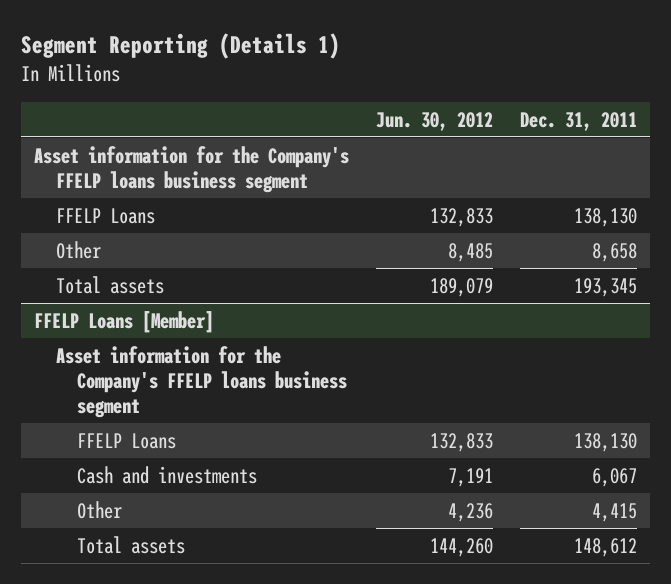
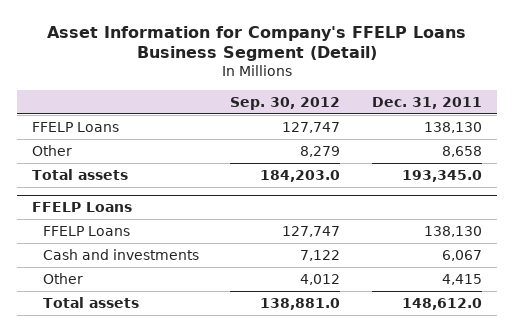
- Segment Reporting (Details 1)
+ Asset Information for Company's FFELP Loans Business Segment (Detail)
- | Jun. 30, 2012 | Dec. 31, 2011
+ | Sep. 30, 2012 | Dec. 31, 2011
- Asset information for the Company's FFELP loans business segment
- Total assets | 189,079 | 193,345
- FFELP Loans [Member]
- Asset information for the Company's FFELP loans business segment
+ Total assets | 184,203.0 | 193,345.0
+ FFELP Loans
- Total assets | 144,260 | 148,612
+ Total assets | 138,881.0 | 148,612.0

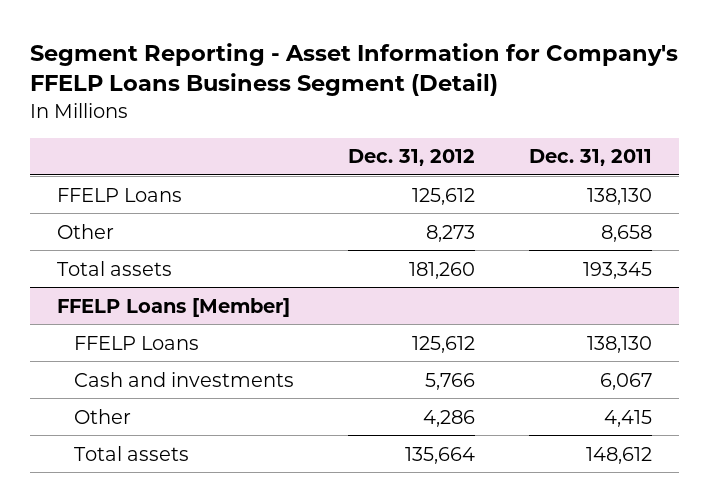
- Asset Information for Company's FFELP Loans Business Segment (Detail)
+ Segment Reporting - Asset Information for Company's FFELP Loans Business Segment (Detail)
- | Sep. 30, 2012 | Dec. 31, 2011
+ | Dec. 31, 2012 | Dec. 31, 2011
- Total assets | 184,203.0 | 193,345.0
- FFELP Loans
+ Total assets | 181,260 | 193,345
+ FFELP Loans [Member]
- Total assets | 138,881.0 | 148,612.0
+ Total assets | 135,664 | 148,612

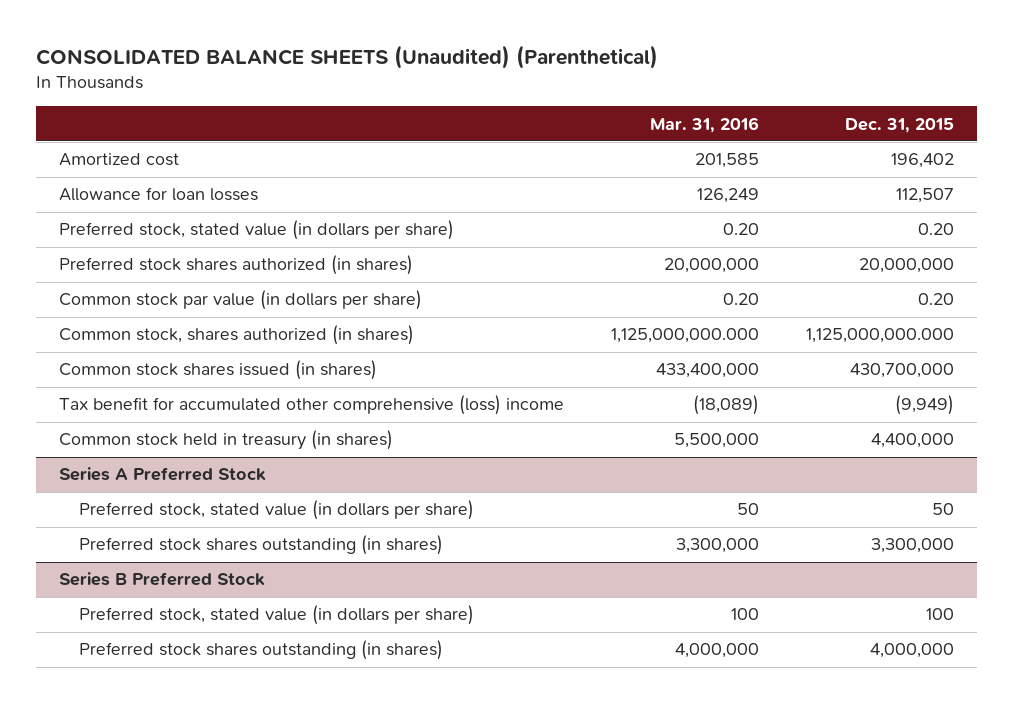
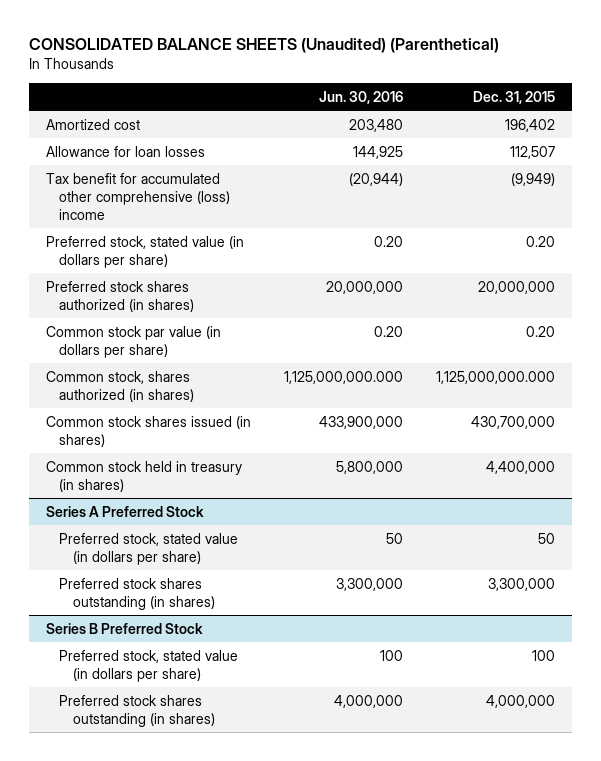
- | Mar. 31, 2016 | Dec. 31, 2015
+ | Jun. 30, 2016 | Dec. 31, 2015
moved up: Tax benefit for accumulated other comprehensive (loss) income | (20,944) | (9,949)

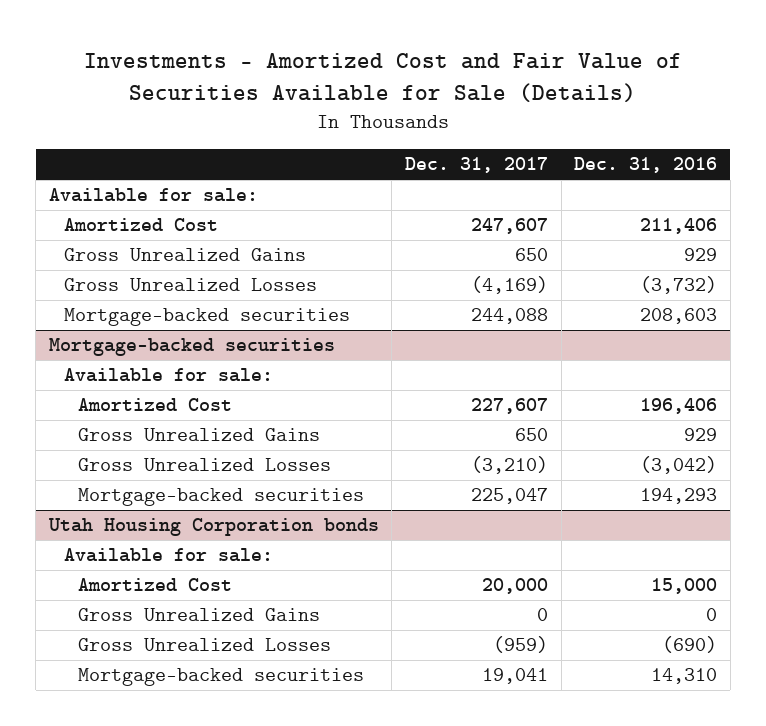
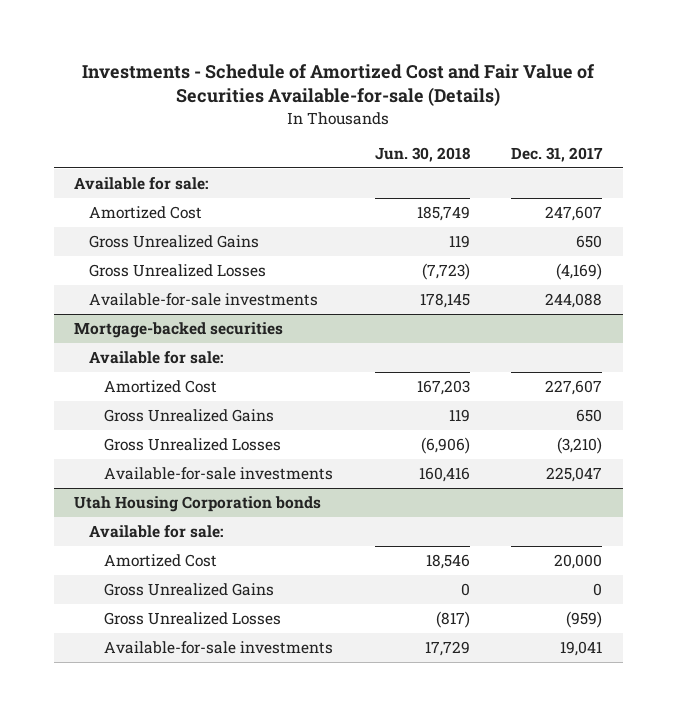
- Investments - Amortized Cost and Fair Value of Securities Available for Sale (Details)
+ Investments - Schedule of Amortized Cost and Fair Value of Securities Available-for-sale (Details)
- | Dec. 31, 2017 | Dec. 31, 2016
+ | Jun. 30, 2018 | Dec. 31, 2017
- Mortgage-backed securities | 244,088 | 208,603
+ Available-for-sale investments | 178,145 | 244,088
@ Mortgage-backed securities
- Mortgage-backed securities | 225,047 | 194,293
+ Available-for-sale investments | 160,416 | 225,047
@ Utah Housing Corporation bonds
- Mortgage-backed securities | 19,041 | 14,310
+ Available-for-sale investments | 17,729 | 19,041

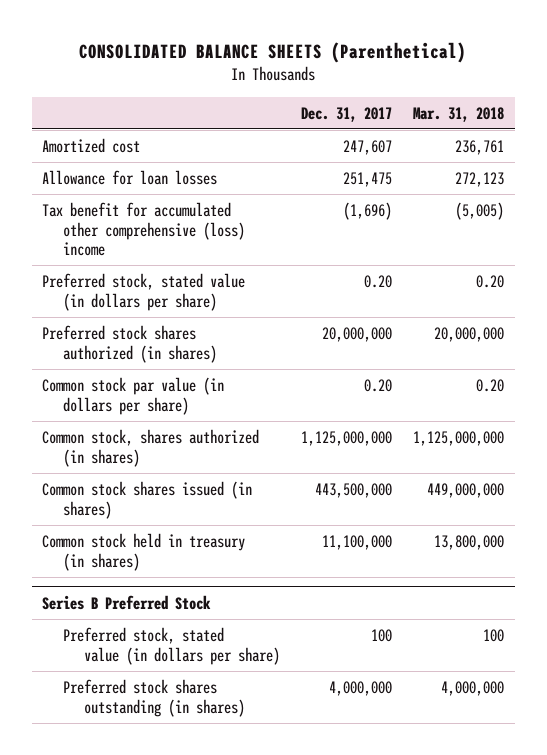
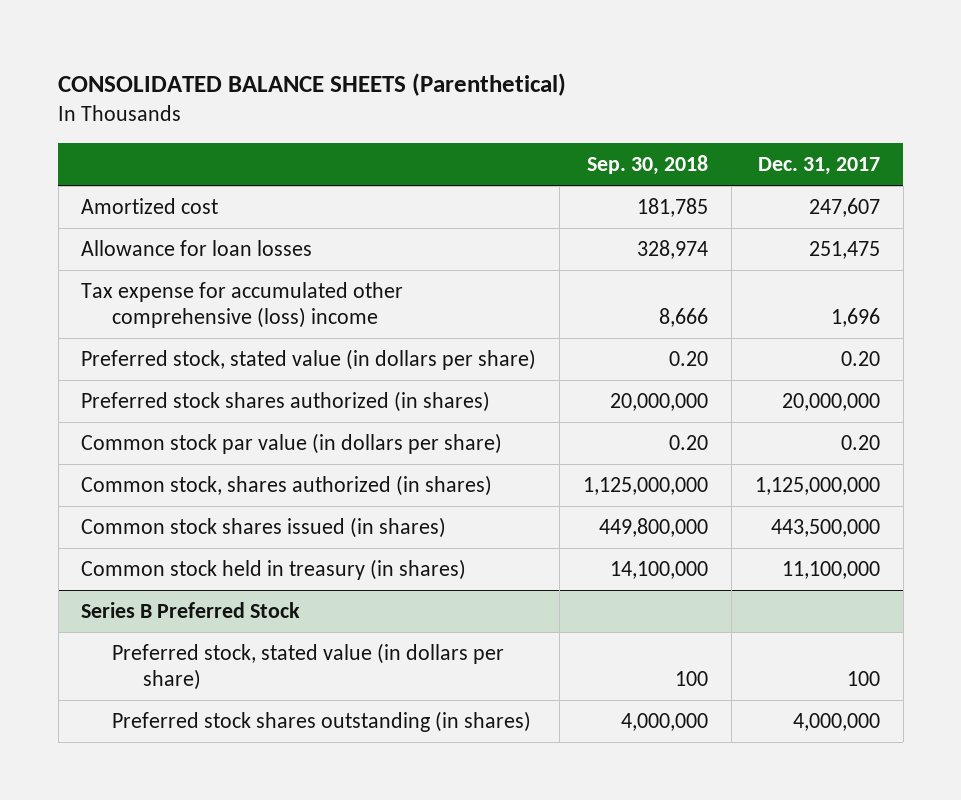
- | Dec. 31, 2017 | Mar. 31, 2018
+ | Sep. 30, 2018 | Dec. 31, 2017
- Tax benefit for accumulated other comprehensive (loss) income | (1,696) | (5,005)
+ Tax expense for accumulated other comprehensive (loss) income | 8,666 | 1,696

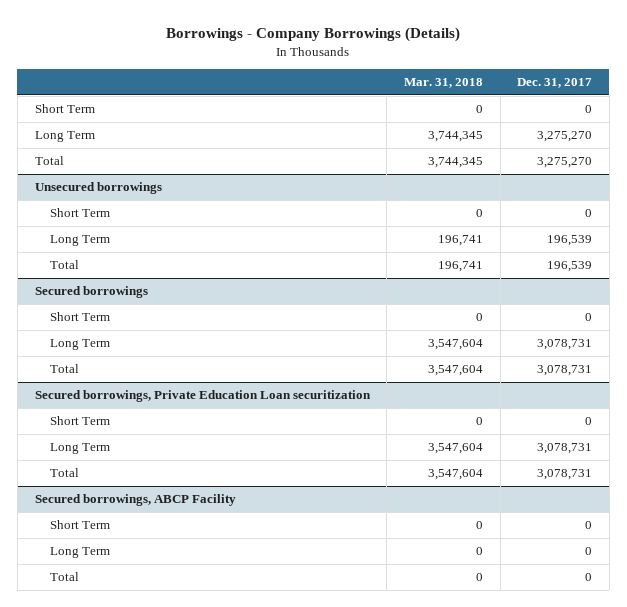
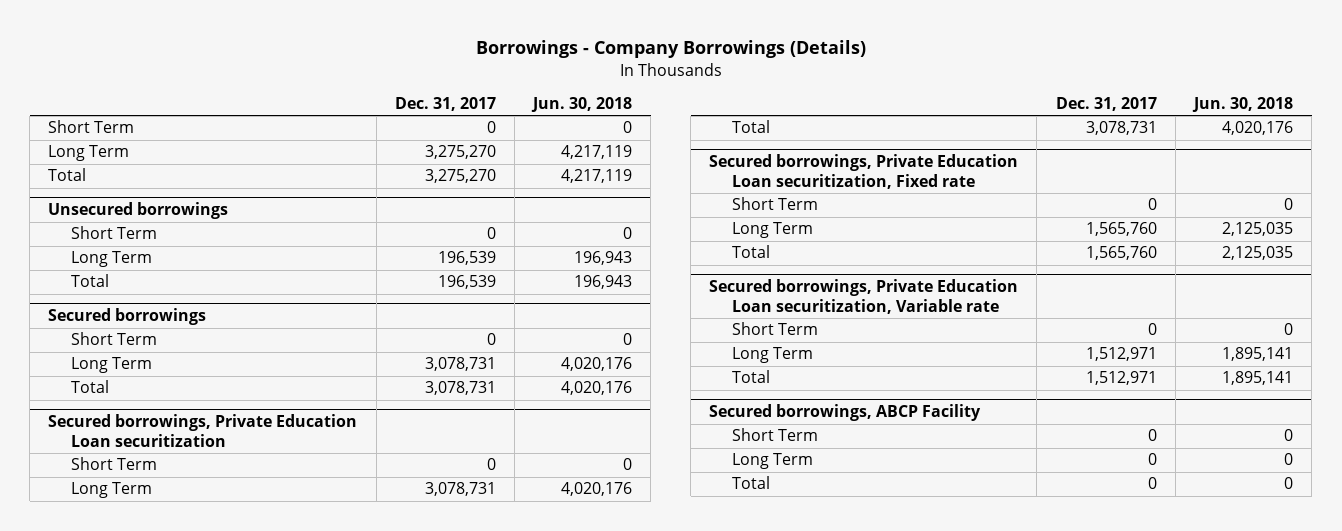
- | Mar. 31, 2018 | Dec. 31, 2017
+ | Dec. 31, 2017 | Jun. 30, 2018
+ Secured borrowings, Private Education Loan securitization, Fixed rate
+ Short Term | 0 | 0
+ Long Term | 1,565,760 | 2,125,035
+ Total | 1,565,760 | 2,125,035
+ Secured borrowings, Private Education Loan securitization, Variable rate
+ Short Term | 0 | 0
+ Long Term | 1,512,971 | 1,895,141
+ Total | 1,512,971 | 1,895,141

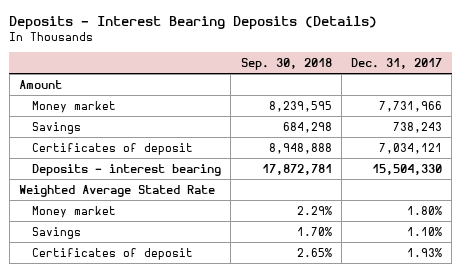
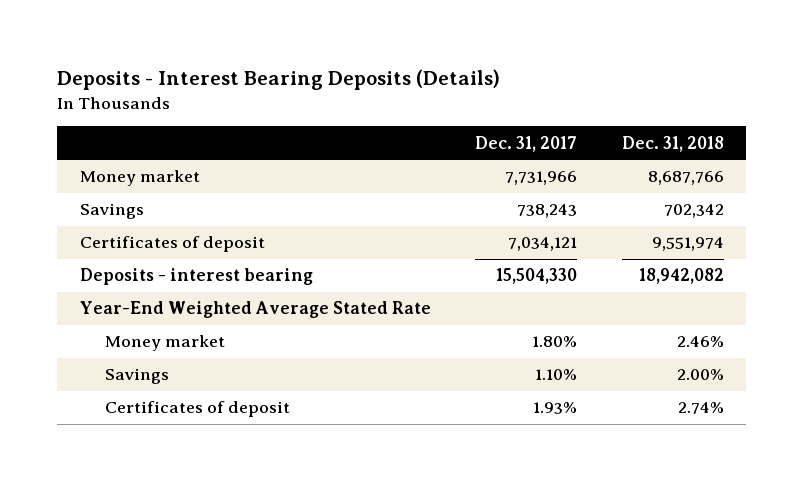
- | Sep. 30, 2018 | Dec. 31, 2017
+ | Dec. 31, 2017 | Dec. 31, 2018
- Amount
- Weighted Average Stated Rate
+ Year-End Weighted Average Stated Rate

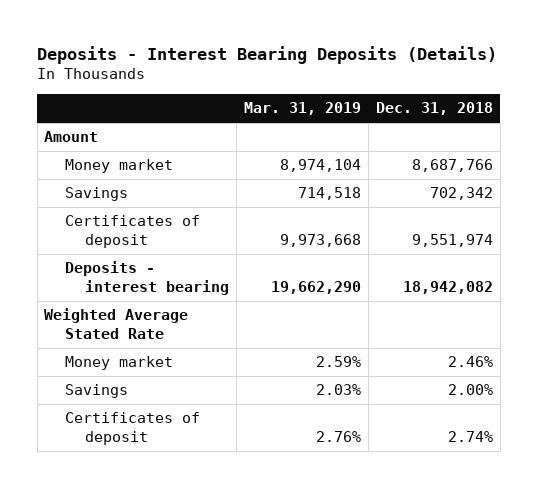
- | Dec. 31, 2017 | Dec. 31, 2018
+ | Mar. 31, 2019 | Dec. 31, 2018
+ Amount
- Year-End Weighted Average Stated Rate
+ Weighted Average Stated Rate

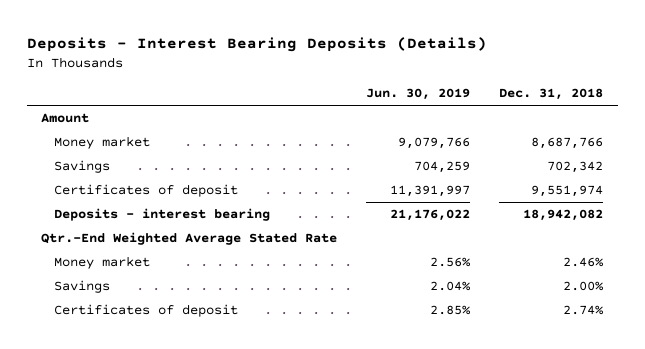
- | Mar. 31, 2019 | Dec. 31, 2018
+ | Jun. 30, 2019 | Dec. 31, 2018
- Weighted Average Stated Rate
+ Qtr.-End Weighted Average Stated Rate

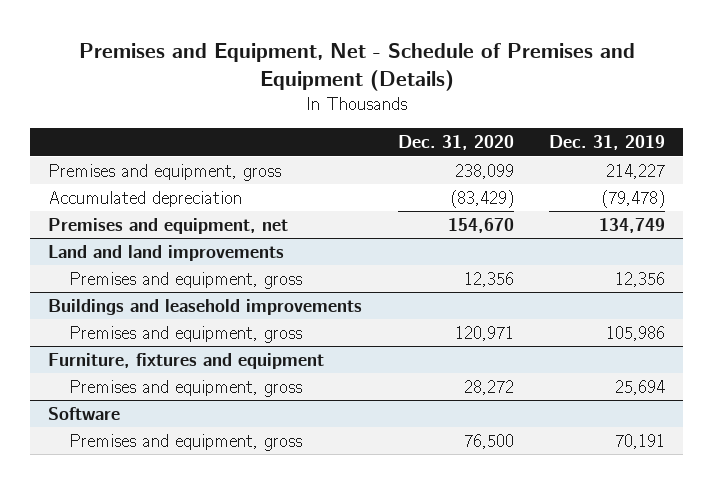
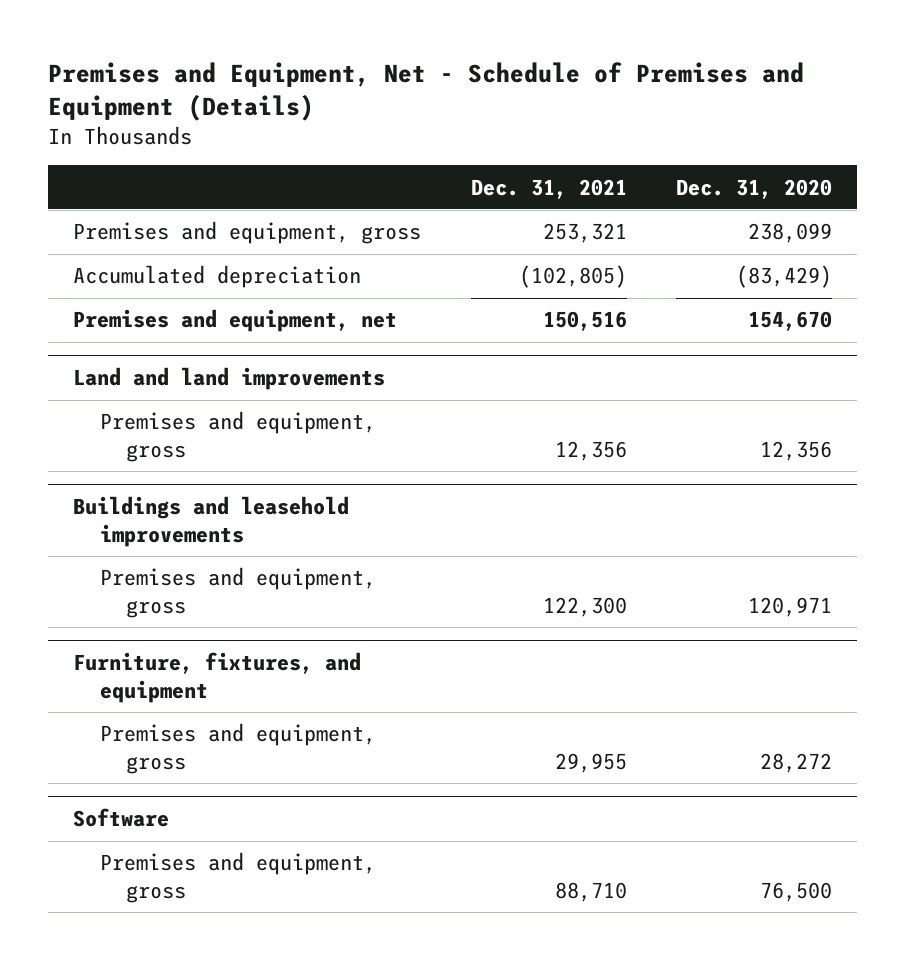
- | Dec. 31, 2020 | Dec. 31, 2019
+ | Dec. 31, 2021 | Dec. 31, 2020
- Furniture, fixtures and equipment
+ Furniture, fixtures, and equipment

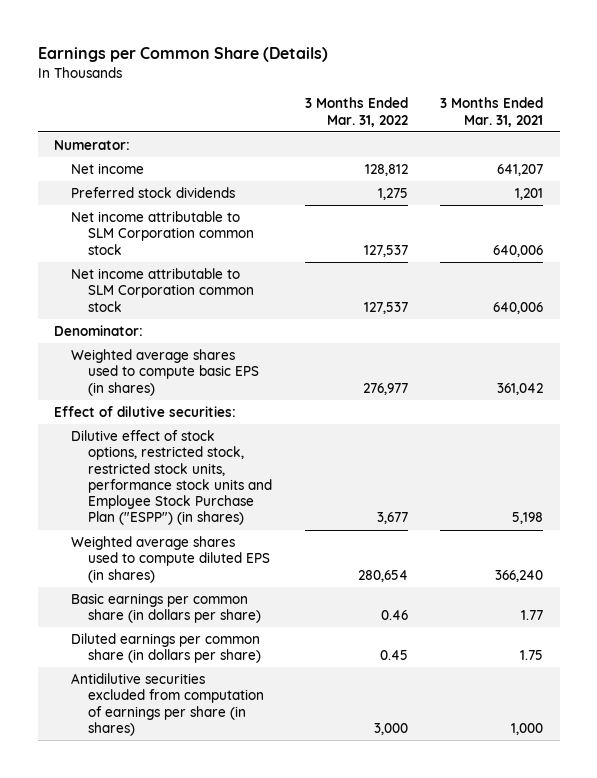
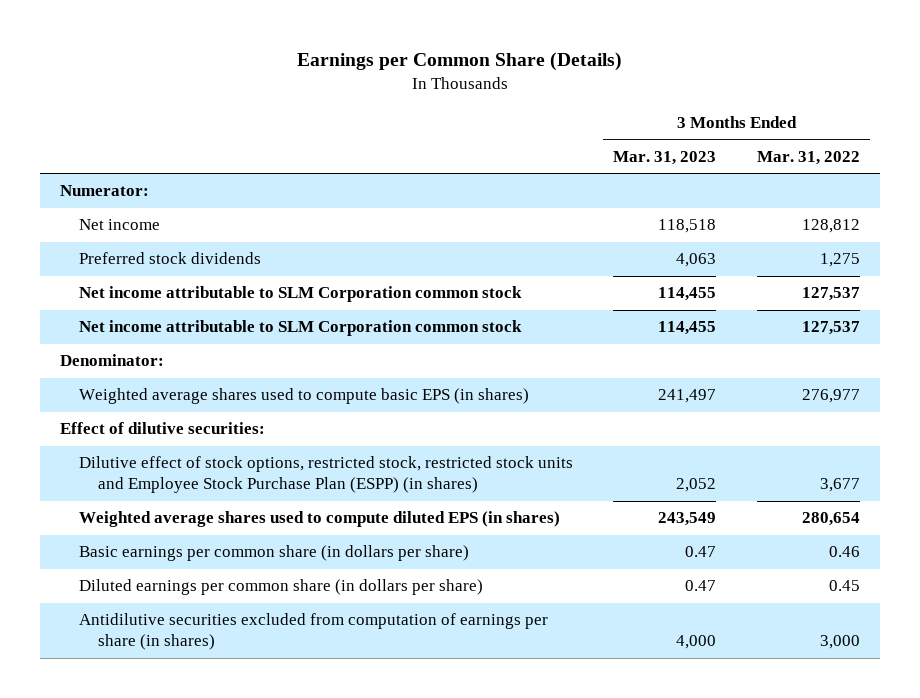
- | 3 Months Ended Mar. 31, 2022 | 3 Months Ended Mar. 31, 2021
+ | 3 Months Ended Mar. 31, 2023 | 3 Months Ended Mar. 31, 2022
- Dilutive effect of stock options, restricted stock, restricted stock units, performance stock units and Employee Stock Purchase Plan ("ESPP") (in shares) | 3,677 | 5,198
+ Dilutive effect of stock options, restricted stock, restricted stock units and Employee Stock Purchase Plan (ESPP) (in shares) | 2,052 | 3,677

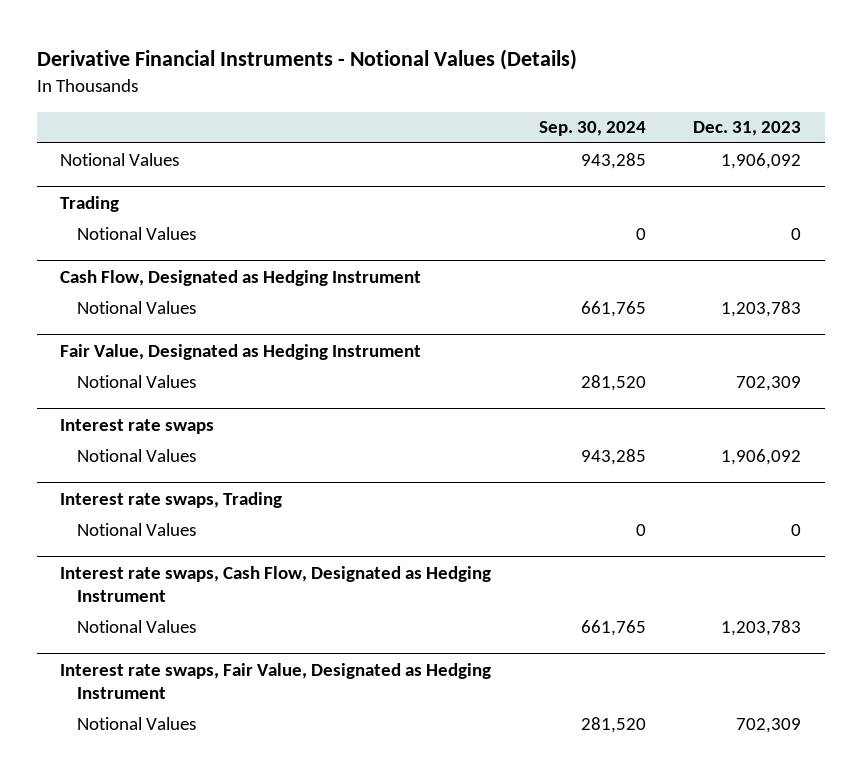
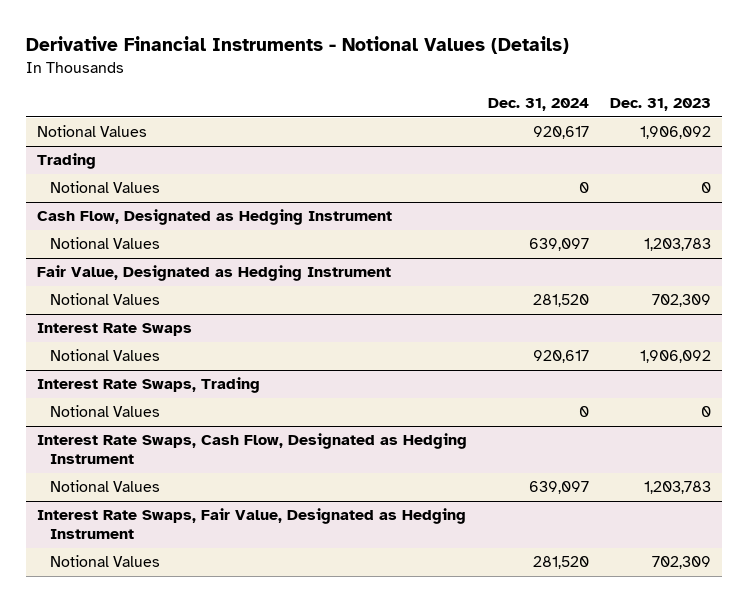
- | Sep. 30, 2024 | Dec. 31, 2023
+ | Dec. 31, 2024 | Dec. 31, 2023
- Interest rate swaps
+ Interest Rate Swaps
- Interest rate swaps, Trading
+ Interest Rate Swaps, Trading
- Interest rate swaps, Cash Flow, Designated as Hedging Instrument
+ Interest Rate Swaps, Cash Flow, Designated as Hedging Instrument
- Interest rate swaps, Fair Value, Designated as Hedging Instrument
+ Interest Rate Swaps, Fair Value, Designated as Hedging Instrument

